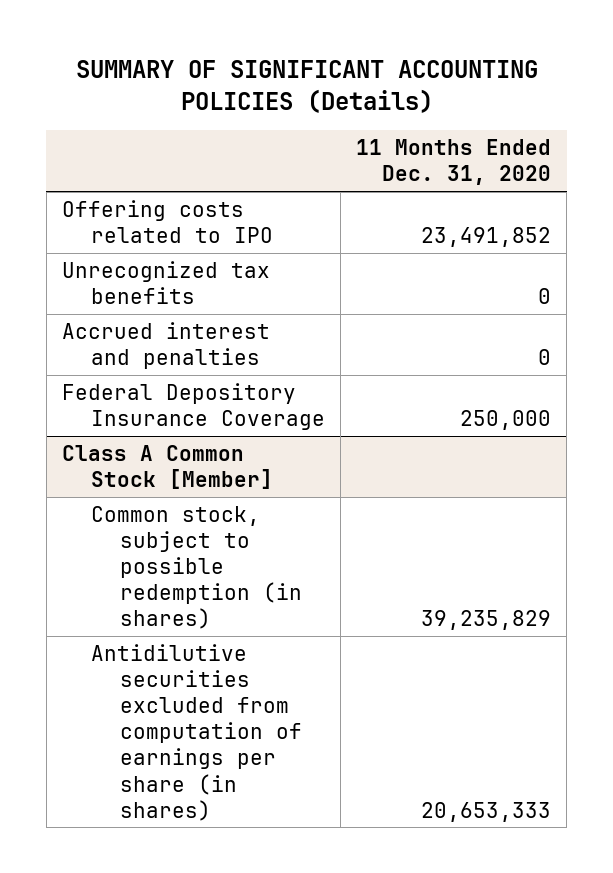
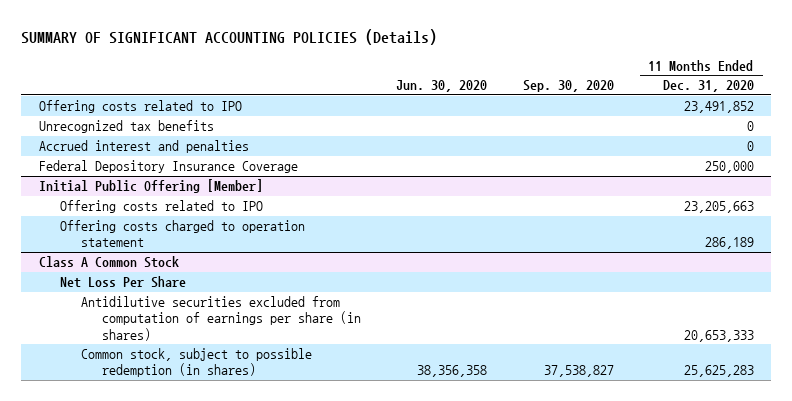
- | 11 Months Ended Dec. 31, 2020
+ | Jun. 30, 2020 | Sep. 30, 2020 | 11 Months Ended Dec. 31, 2020
- Class A Common Stock [Member]
- Common stock, subject to possible redemption (in shares) | 39,235,829
+ Initial Public Offering [Member]
+ Offering costs related to IPO | | | 23,205,663
+ Offering costs charged to operation statement | | | 286,189
+ Class A Common Stock
+ Net Loss Per Share
+ Common stock, subject to possible redemption (in shares) | 38,356,358 | 37,538,827 | 25,625,283

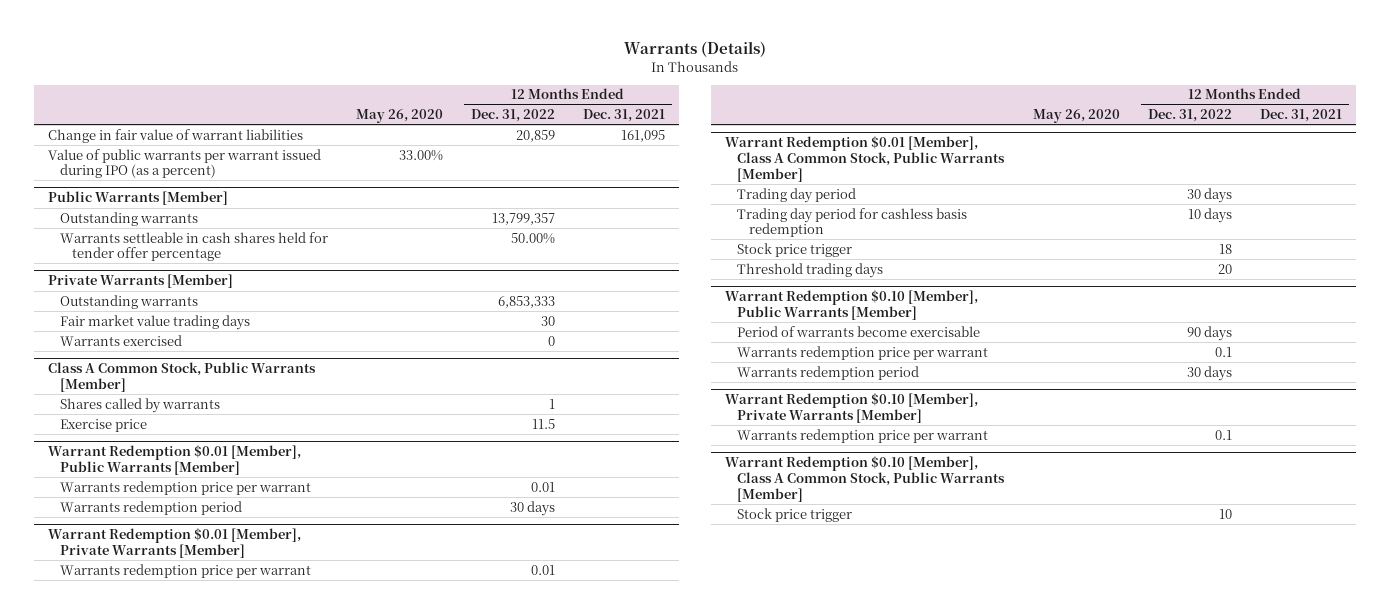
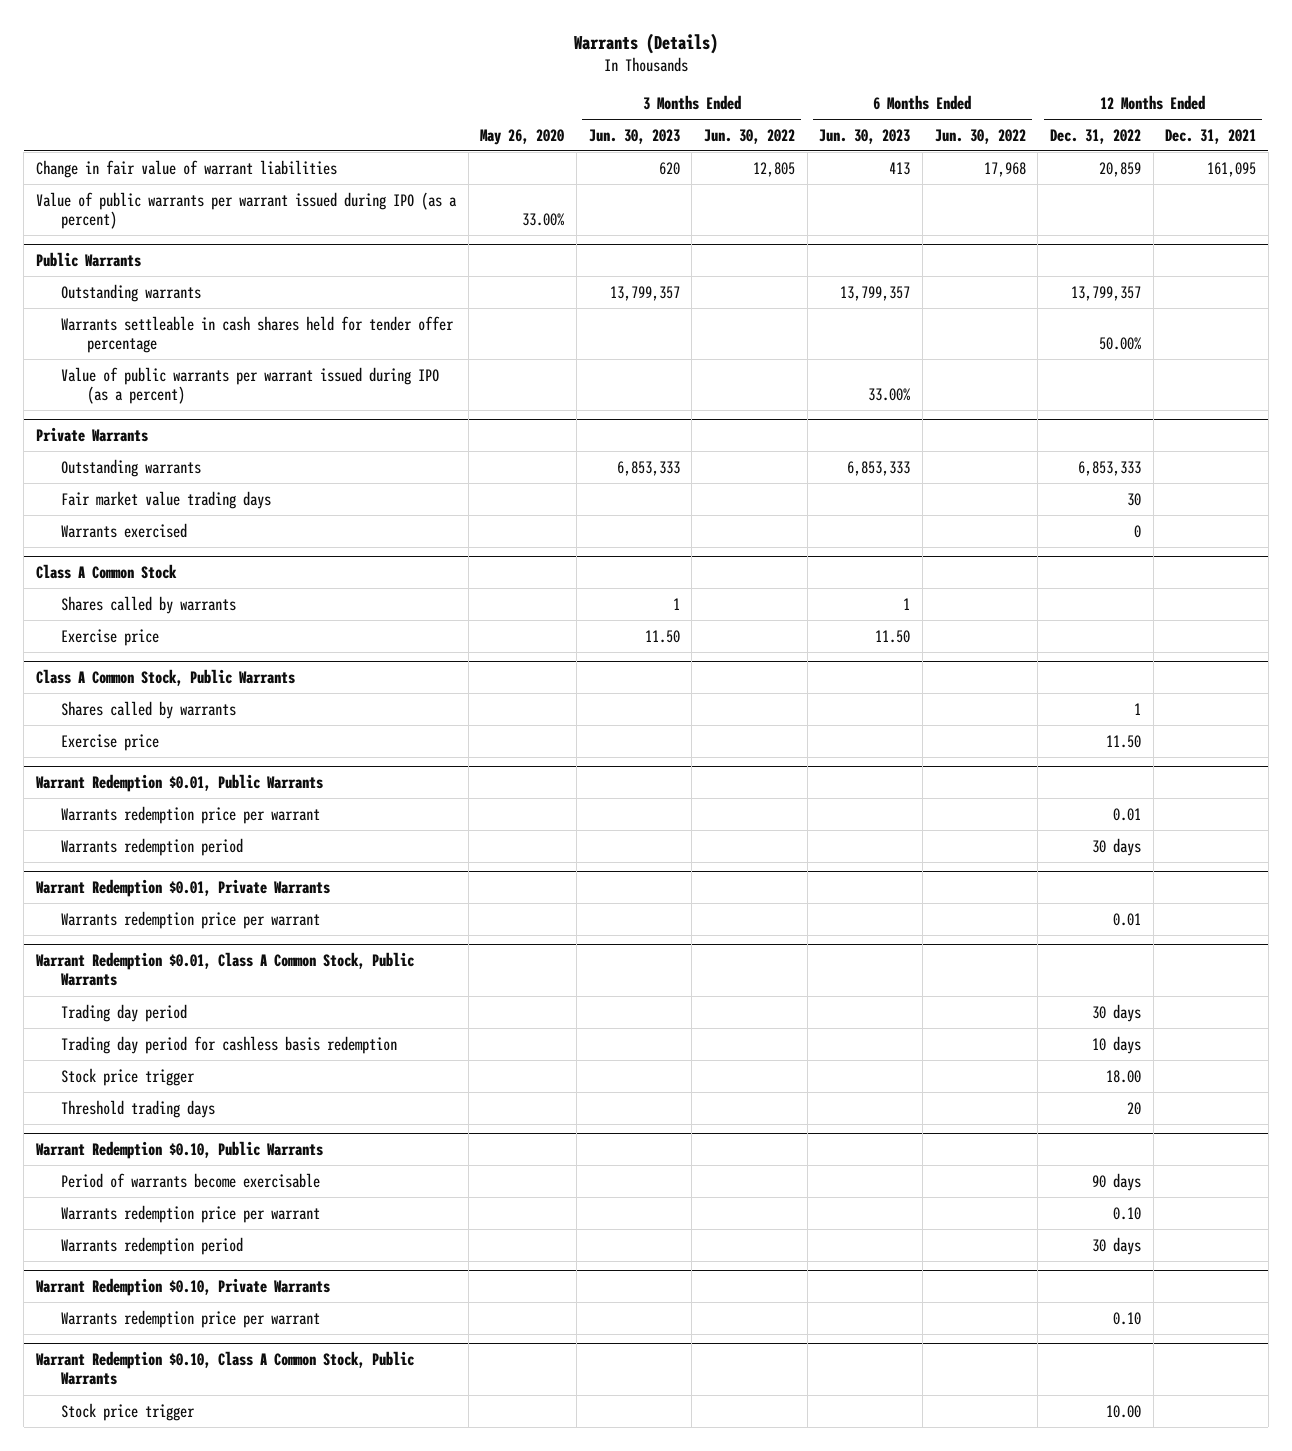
- | May 26, 2020 | 12 Months Ended Dec. 31, 2022 | 12 Months Ended Dec. 31, 2021
+ | May 26, 2020 | 3 Months Ended Jun. 30, 2023 | 3 Months Ended Jun. 30, 2022 | 6 Months Ended Jun. 30, 2023 | 6 Months Ended Jun. 30, 2022 | 12 Months Ended Dec. 31, 2022 | 12 Months Ended Dec. 31, 2021
- Public Warrants [Member]
+ Public Warrants
- Private Warrants [Member]
+ Value of public warrants per warrant issued during IPO (as a percent) | | | | 33.00% | | |
+ Private Warrants
- Class A Common Stock, Public Warrants [Member]
+ Class A Common Stock
+ Shares called by warrants | | 1 | | 1 | | |
+ Exercise price | | 11.50 | | 11.50 | | |
+ Class A Common Stock, Public Warrants
- Exercise price | | 11.5 |
- Warrant Redemption $0.01 [Member], Public Warrants [Member]
+ Exercise price | | | | | | 11.50 |
+ Warrant Redemption $0.01, Public Warrants
- Warrant Redemption $0.01 [Member], Private Warrants [Member]
+ Warrant Redemption $0.01, Private Warrants
- Warrant Redemption $0.01 [Member], Class A Common Stock, Public Warrants [Member]
+ Warrant Redemption $0.01, Class A Common Stock, Public Warrants
- Stock price trigger | | 18 |
+ Stock price trigger | | | | | | 18.00 |
- Warrant Redemption $0.10 [Member], Public Warrants [Member]
+ Warrant Redemption $0.10, Public Warrants
- Warrants redemption price per warrant | | 0.1 |
+ Warrants redemption price per warrant | | | | | | 0.10 |
- Warrant Redemption $0.10 [Member], Private Warrants [Member]
- Warrants redemption price per warrant | | 0.1 |
- Warrant Redemption $0.10 [Member], Class A Common Stock, Public Warrants [Member]
- Stock price trigger | | 10 |
+ Warrant Redemption $0.10, Private Warrants
+ Warrants redemption price per warrant | | | | | | 0.10 |
+ Warrant Redemption $0.10, Class A Common Stock, Public Warrants
+ Stock price trigger | | | | | | 10.00 |

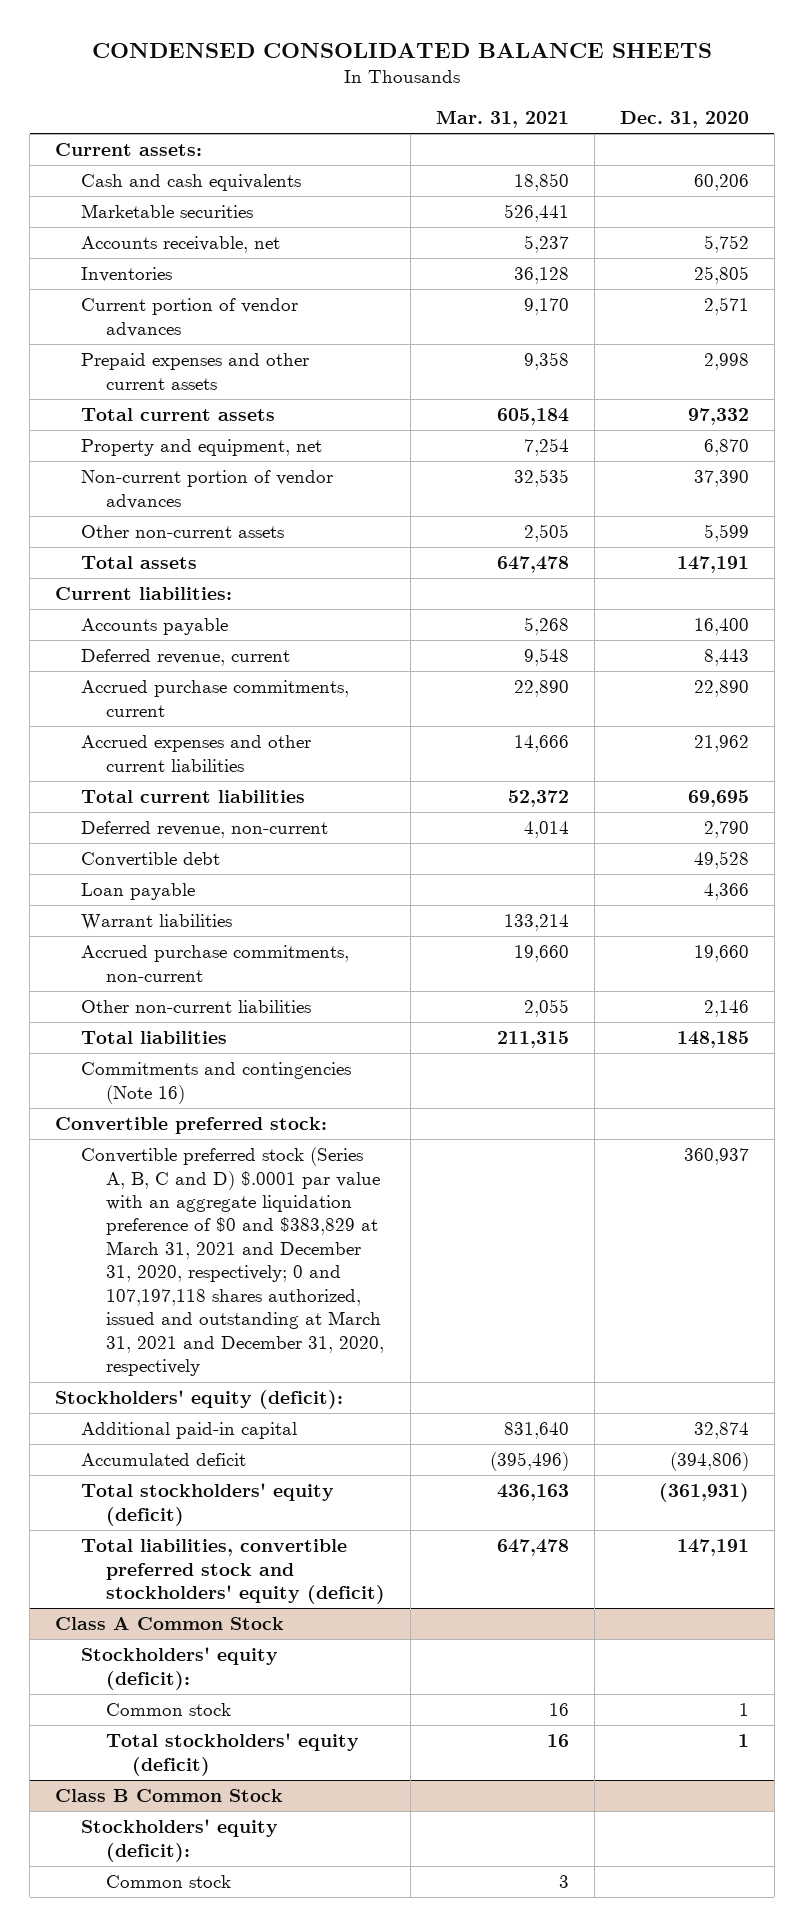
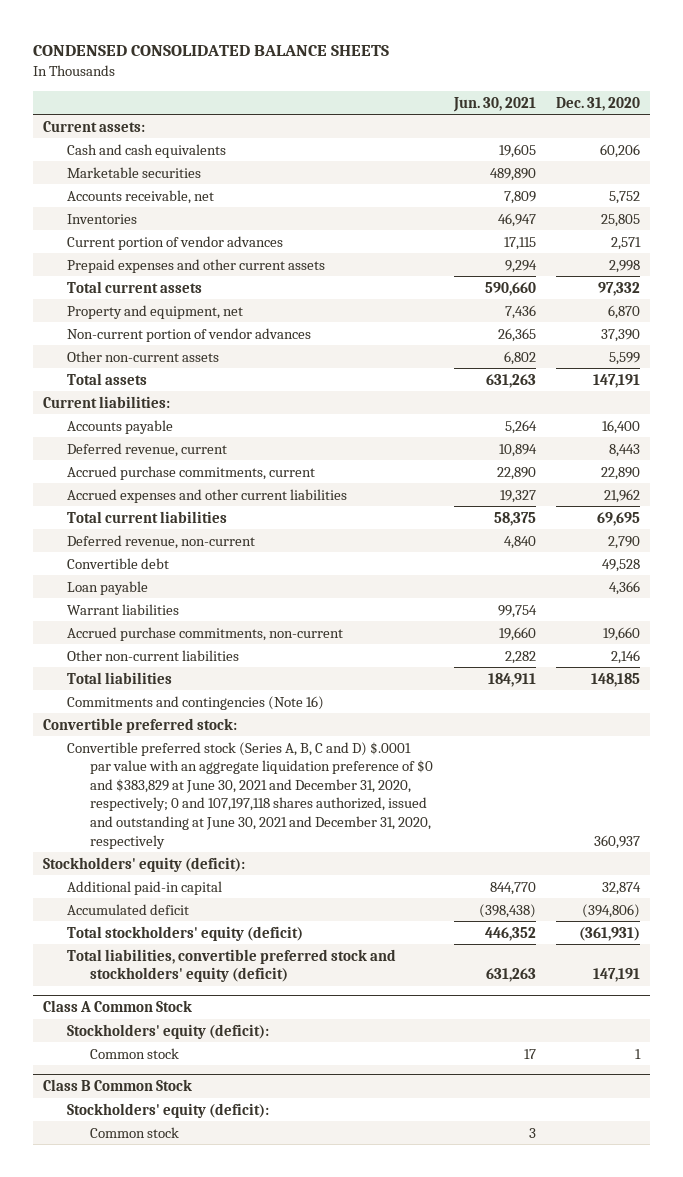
- | Mar. 31, 2021 | Dec. 31, 2020
+ | Jun. 30, 2021 | Dec. 31, 2020
- Convertible preferred stock (Series A, B, C and D) $.0001 par value with an aggregate liquidation preference of $0 and $383,829 at March 31, 2021 and December 31, 2020, respectively; 0 and 107,197,118 shares authorized, issued and outstanding at March 31, 2021 and December 31, 2020, respectively | | 360,937
+ Convertible preferred stock (Series A, B, C and D) $.0001 par value with an aggregate liquidation preference of $0 and $383,829 at June 30, 2021 and December 31, 2020, respectively; 0 and 107,197,118 shares authorized, issued and outstanding at June 30, 2021 and December 31, 2020, respectively | | 360,937
@ Class A Common Stock
- Total stockholders' equity (deficit) | 16 | 1

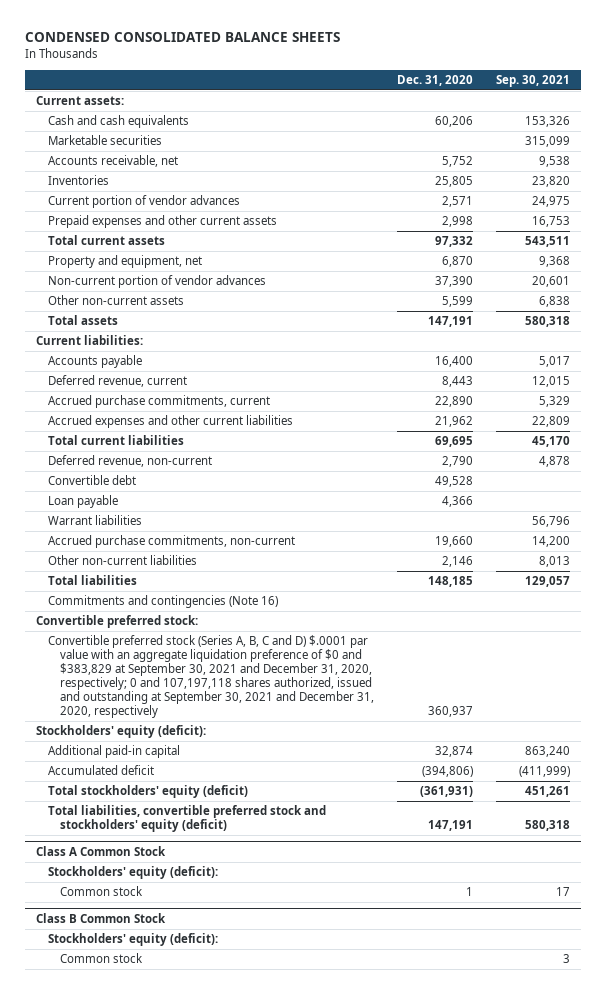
- | Jun. 30, 2021 | Dec. 31, 2020
+ | Dec. 31, 2020 | Sep. 30, 2021
- Convertible preferred stock (Series A, B, C and D) $.0001 par value with an aggregate liquidation preference of $0 and $383,829 at June 30, 2021 and December 31, 2020, respectively; 0 and 107,197,118 shares authorized, issued and outstanding at June 30, 2021 and December 31, 2020, respectively | | 360,937
+ Convertible preferred stock (Series A, B, C and D) $.0001 par value with an aggregate liquidation preference of $0 and $383,829 at September 30, 2021 and December 31, 2020, respectively; 0 and 107,197,118 shares authorized, issued and outstanding at September 30, 2021 and December 31, 2020, respectively | 360,937 |

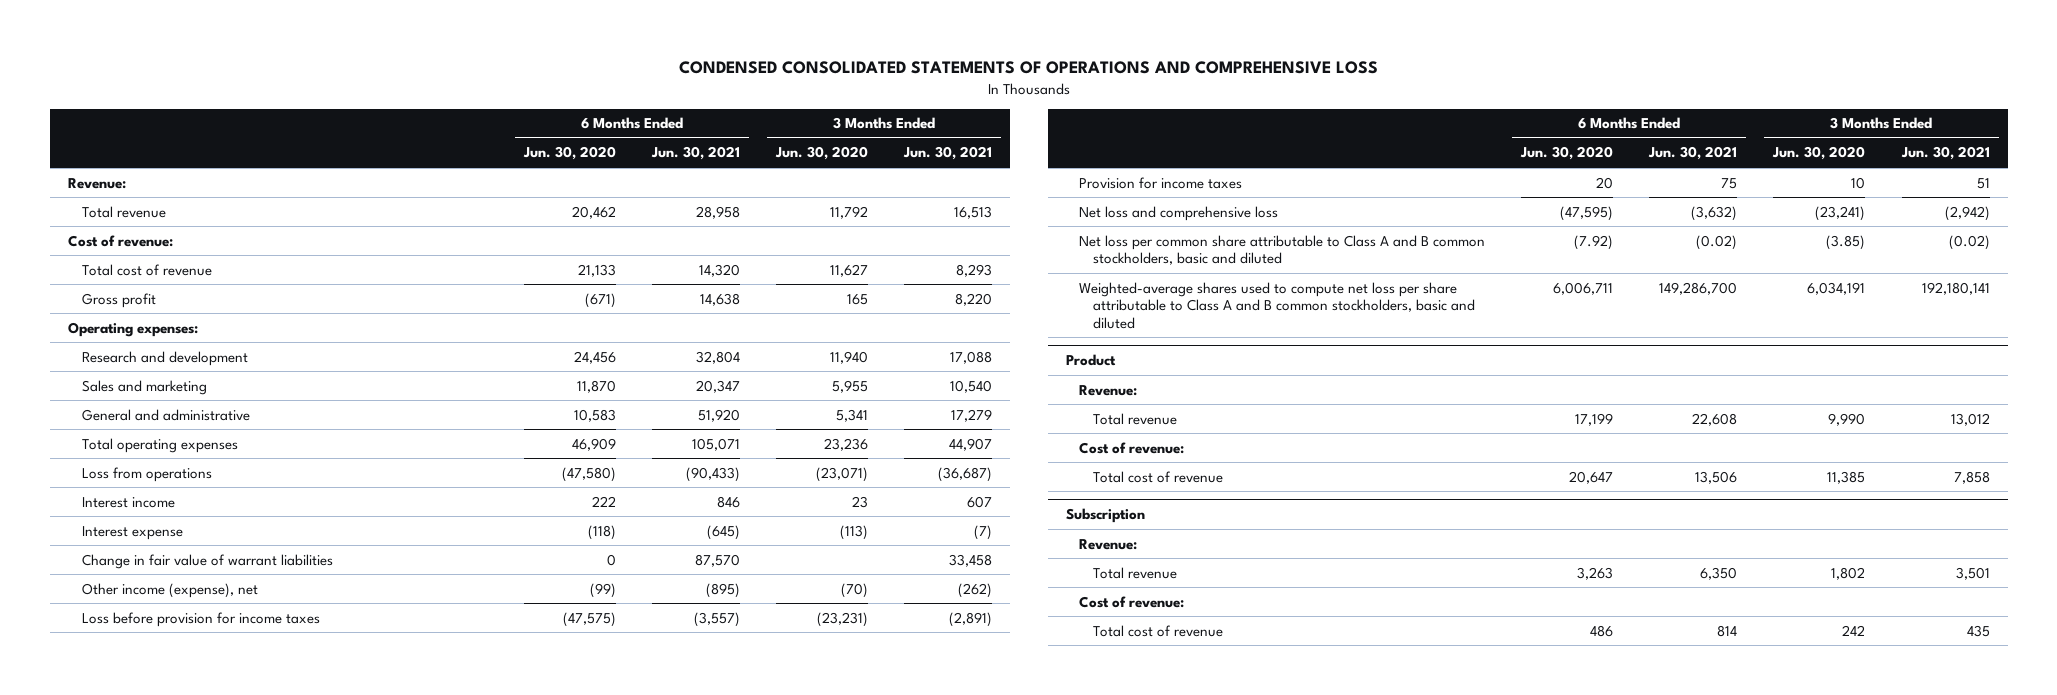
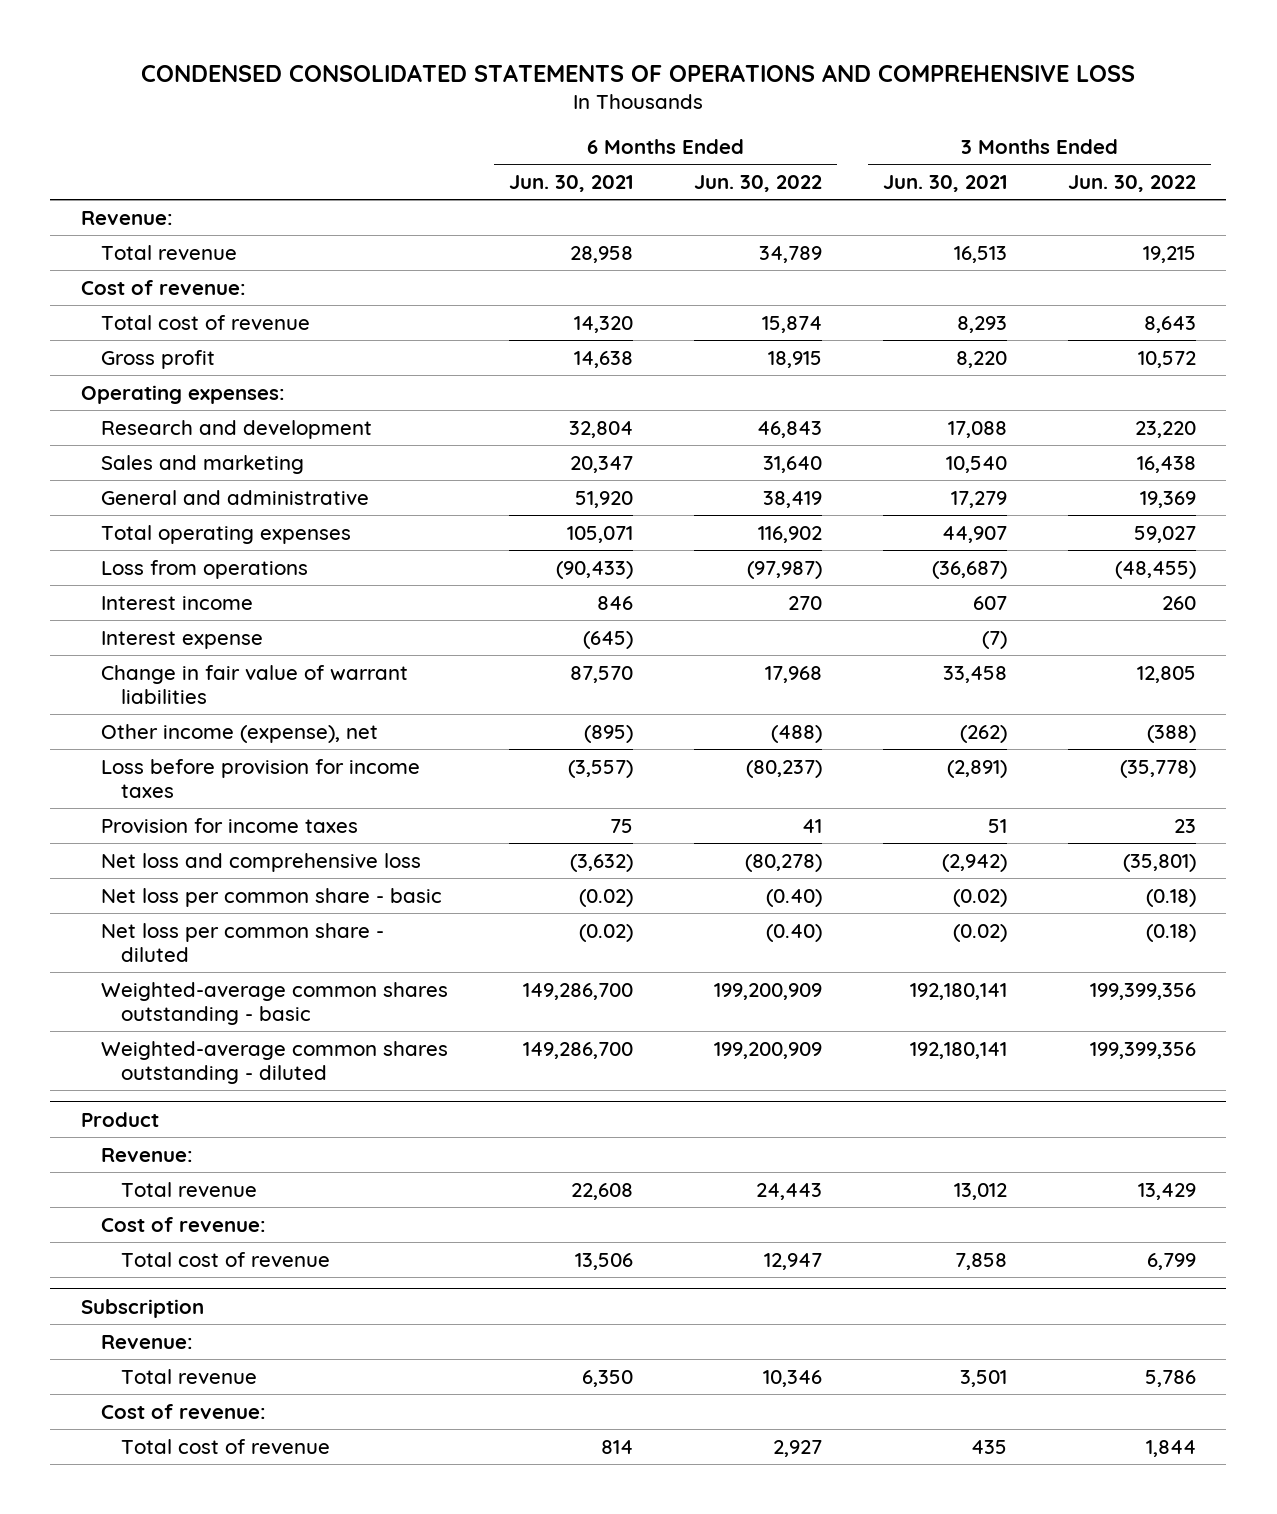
- | 6 Months Ended Jun. 30, 2020 | 6 Months Ended Jun. 30, 2021 | 3 Months Ended Jun. 30, 2020 | 3 Months Ended Jun. 30, 2021
+ | 6 Months Ended Jun. 30, 2021 | 6 Months Ended Jun. 30, 2022 | 3 Months Ended Jun. 30, 2021 | 3 Months Ended Jun. 30, 2022
- Net loss per common share attributable to Class A and B common stockholders, basic and diluted | (7.92) | (0.02) | (3.85) | (0.02)
- Weighted-average shares used to compute net loss per share attributable to Class A and B common stockholders, basic and diluted | 6,006,711 | 149,286,700 | 6,034,191 | 192,180,141
+ Net loss per common share - basic | (0.02) | (0.40) | (0.02) | (0.18)
+ Net loss per common share - diluted | (0.02) | (0.40) | (0.02) | (0.18)
+ Weighted-average common shares outstanding - basic | 149,286,700 | 199,200,909 | 192,180,141 | 199,399,356
+ Weighted-average common shares outstanding - diluted | 149,286,700 | 199,200,909 | 192,180,141 | 199,399,356

